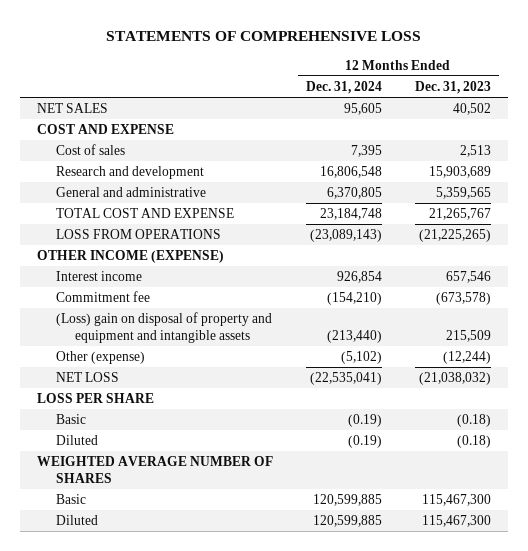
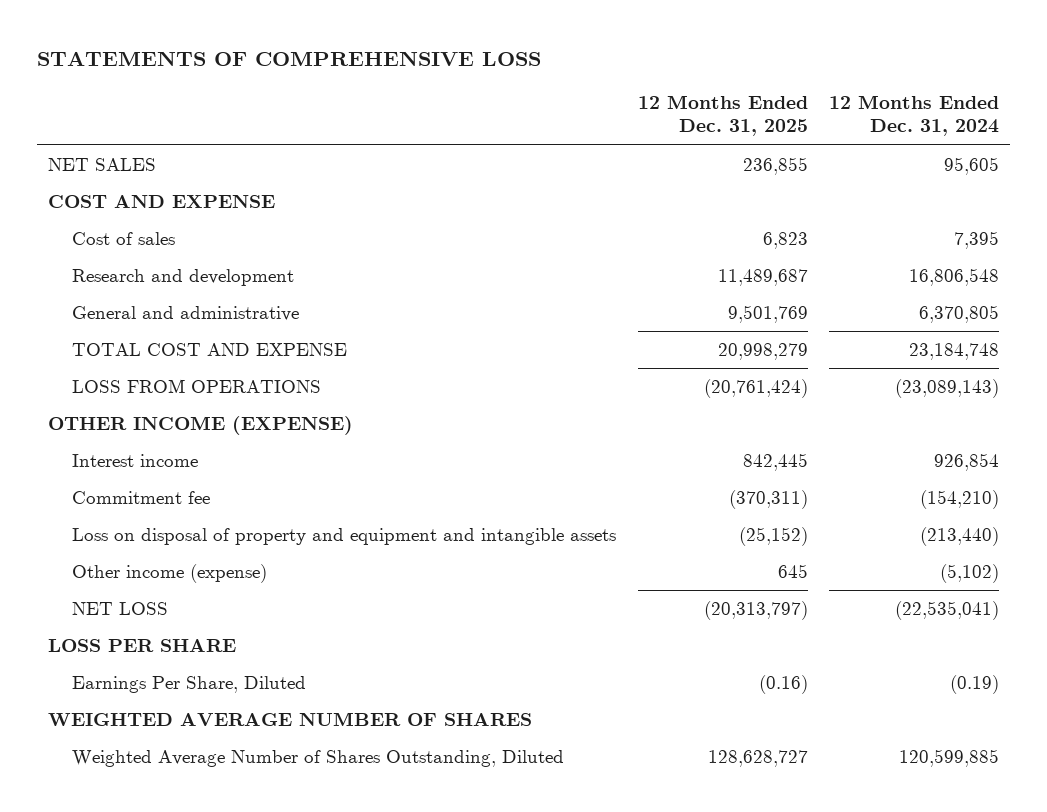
- | 12 Months Ended Dec. 31, 2024 | 12 Months Ended Dec. 31, 2023
+ | 12 Months Ended Dec. 31, 2025 | 12 Months Ended Dec. 31, 2024
- (Loss) gain on disposal of property and equipment and intangible assets | (213,440) | 215,509
- Other (expense) | (5,102) | (12,244)
+ Loss on disposal of property and equipment and intangible assets | (25,152) | (213,440)
+ Other income (expense) | 645 | (5,102)
- Basic | (0.19) | (0.18)
- Diluted | (0.19) | (0.18)
+ Earnings Per Share, Diluted | (0.16) | (0.19)
- Basic | 120,599,885 | 115,467,300
- Diluted | 120,599,885 | 115,467,300
+ Weighted Average Number of Shares Outstanding, Diluted | 128,628,727 | 120,599,885

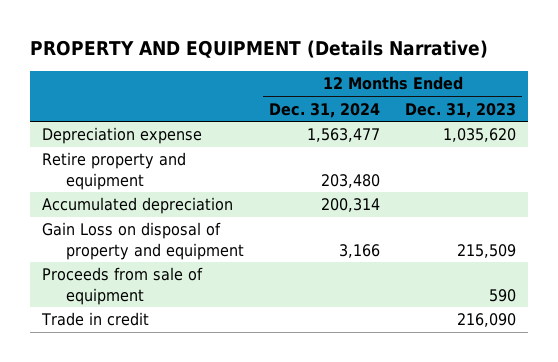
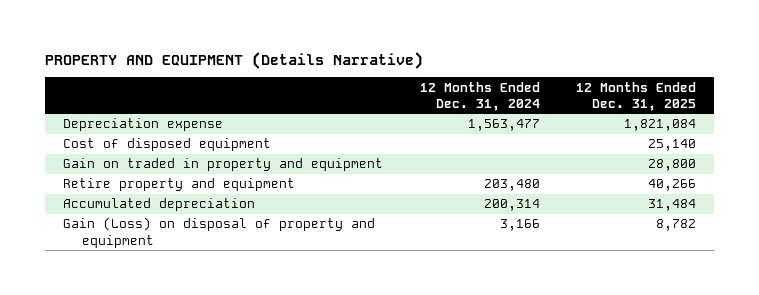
- | 12 Months Ended Dec. 31, 2024 | 12 Months Ended Dec. 31, 2023
+ | 12 Months Ended Dec. 31, 2024 | 12 Months Ended Dec. 31, 2025
+ Cost of disposed equipment | | 25,140
+ Gain on traded in property and equipment | | 28,800
- Gain Loss on disposal of property and equipment | 3,166 | 215,509
- Proceeds from sale of equipment | | 590
- Trade in credit | | 216,090
+ Gain (Loss) on disposal of property and equipment | 3,166 | 8,782

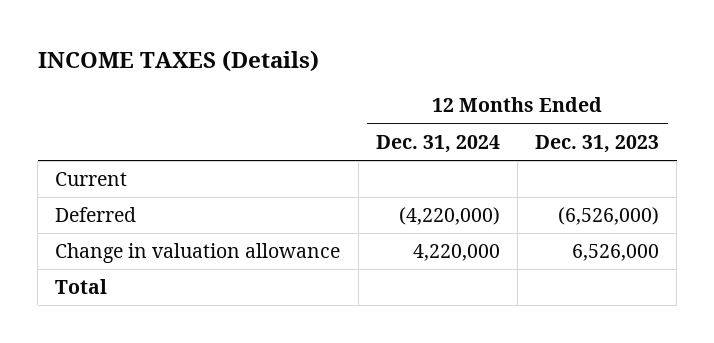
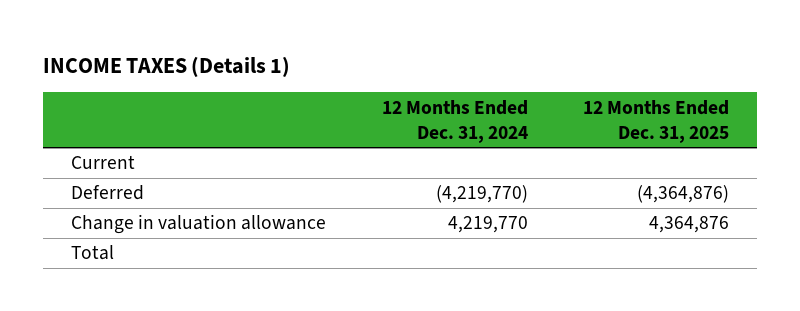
- INCOME TAXES (Details)
+ INCOME TAXES (Details 1)
- | 12 Months Ended Dec. 31, 2024 | 12 Months Ended Dec. 31, 2023
+ | 12 Months Ended Dec. 31, 2024 | 12 Months Ended Dec. 31, 2025
- Deferred | (4,220,000) | (6,526,000)
- Change in valuation allowance | 4,220,000 | 6,526,000
+ Deferred | (4,219,770) | (4,364,876)
+ Change in valuation allowance | 4,219,770 | 4,364,876

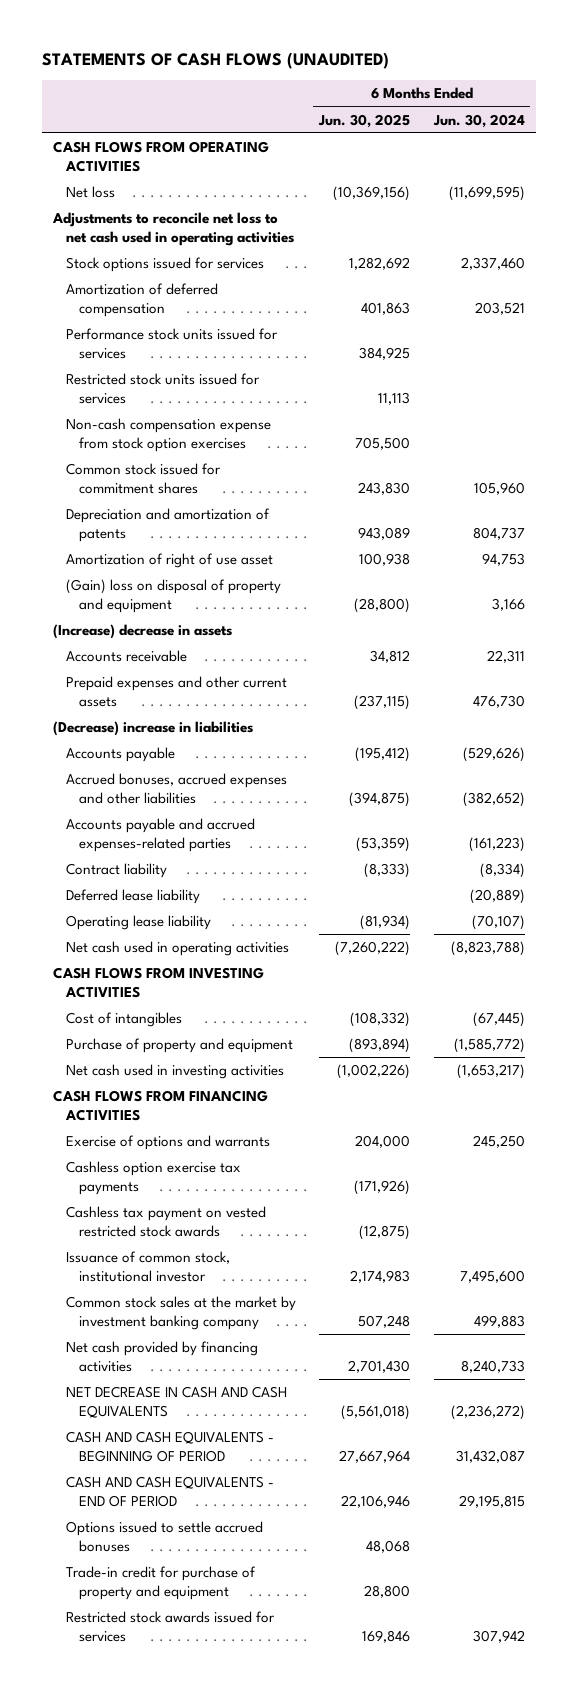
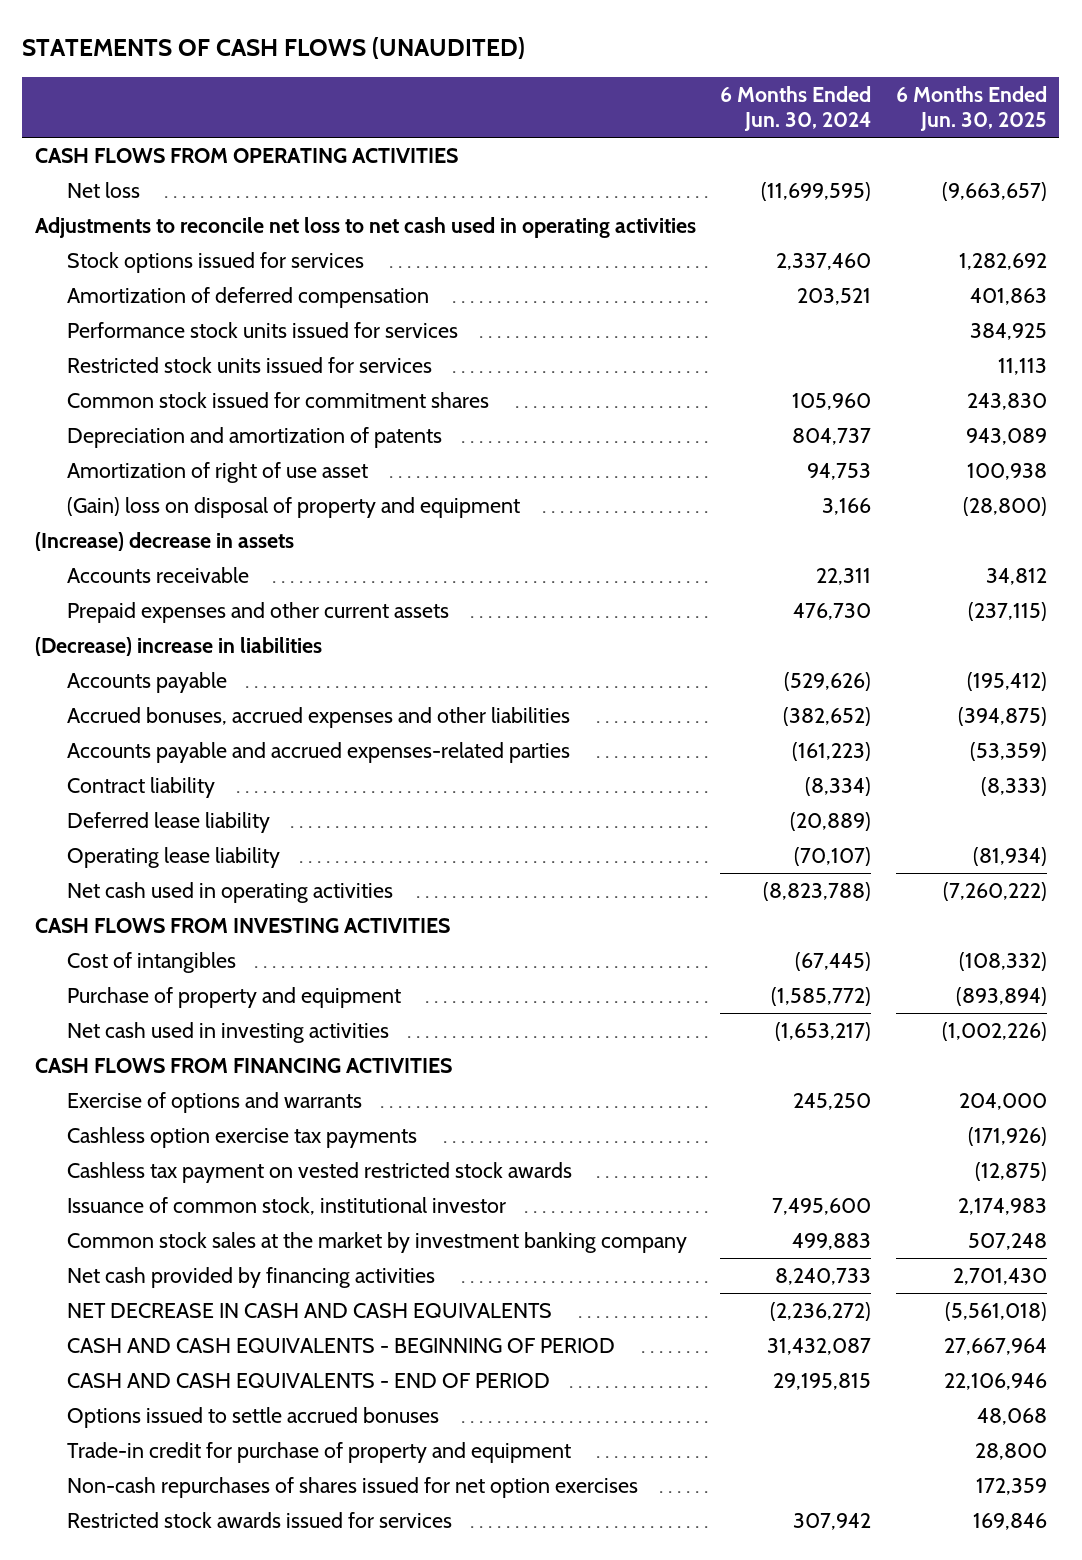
- | 6 Months Ended Jun. 30, 2025 | 6 Months Ended Jun. 30, 2024
+ | 6 Months Ended Jun. 30, 2024 | 6 Months Ended Jun. 30, 2025
- Net loss | (10,369,156) | (11,699,595)
+ Net loss | (11,699,595) | (9,663,657)
- Non-cash compensation expense from stock option exercises | 705,500 |
+ Non-cash repurchases of shares issued for net option exercises | | 172,359

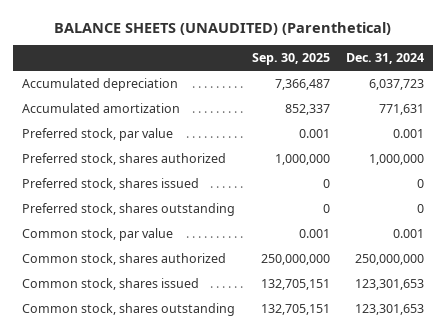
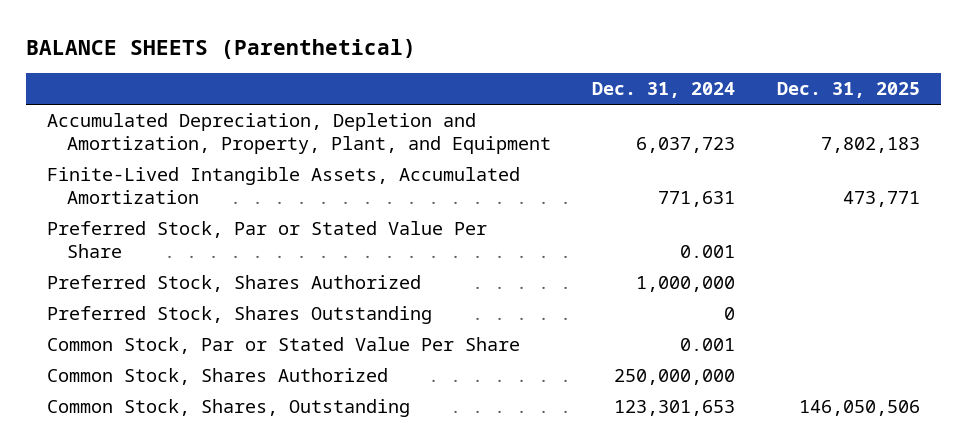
- BALANCE SHEETS (UNAUDITED) (Parenthetical)
+ BALANCE SHEETS (Parenthetical)
- | Sep. 30, 2025 | Dec. 31, 2024
+ | Dec. 31, 2024 | Dec. 31, 2025
- Accumulated depreciation | 7,366,487 | 6,037,723
- Accumulated amortization | 852,337 | 771,631
- Preferred stock, par value | 0.001 | 0.001
- Preferred stock, shares authorized | 1,000,000 | 1,000,000
- Preferred stock, shares issued | 0 | 0
- Preferred stock, shares outstanding | 0 | 0
- Common stock, par value | 0.001 | 0.001
- Common stock, shares authorized | 250,000,000 | 250,000,000
- Common stock, shares issued | 132,705,151 | 123,301,653
- Common stock, shares outstanding | 132,705,151 | 123,301,653
+ Accumulated Depreciation, Depletion and Amortization, Property, Plant, and Equipment | 6,037,723 | 7,802,183
+ Finite-Lived Intangible Assets, Accumulated Amortization | 771,631 | 473,771
+ Preferred Stock, Par or Stated Value Per Share | 0.001 |
+ Preferred Stock, Shares Authorized | 1,000,000 |
+ Preferred Stock, Shares Outstanding | 0 |
+ Common Stock, Par or Stated Value Per Share | 0.001 |
+ Common Stock, Shares Authorized | 250,000,000 |
+ Common Stock, Shares, Outstanding | 123,301,653 | 146,050,506

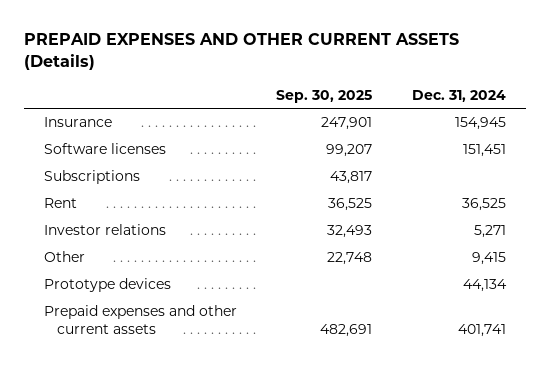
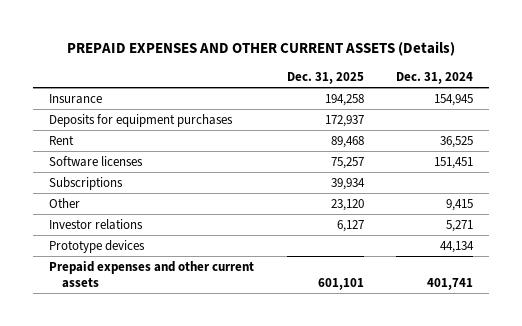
- | Sep. 30, 2025 | Dec. 31, 2024
+ | Dec. 31, 2025 | Dec. 31, 2024
+ Deposits for equipment purchases | 172,937 |
moved up: Rent | 89,468 | 36,525
moved down: Investor relations | 6,127 | 5,271

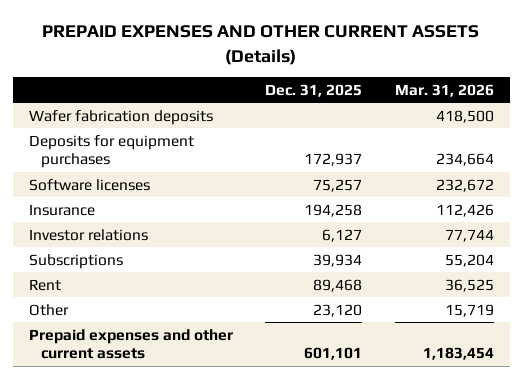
- | Dec. 31, 2025 | Dec. 31, 2024
+ | Dec. 31, 2025 | Mar. 31, 2026
+ Wafer fabrication deposits | | 418,500
moved down: Insurance | 194,258 | 112,426
moved up: Investor relations | 6,127 | 77,744
moved down: Rent | 89,468 | 36,525
- Prototype devices | | 44,134

